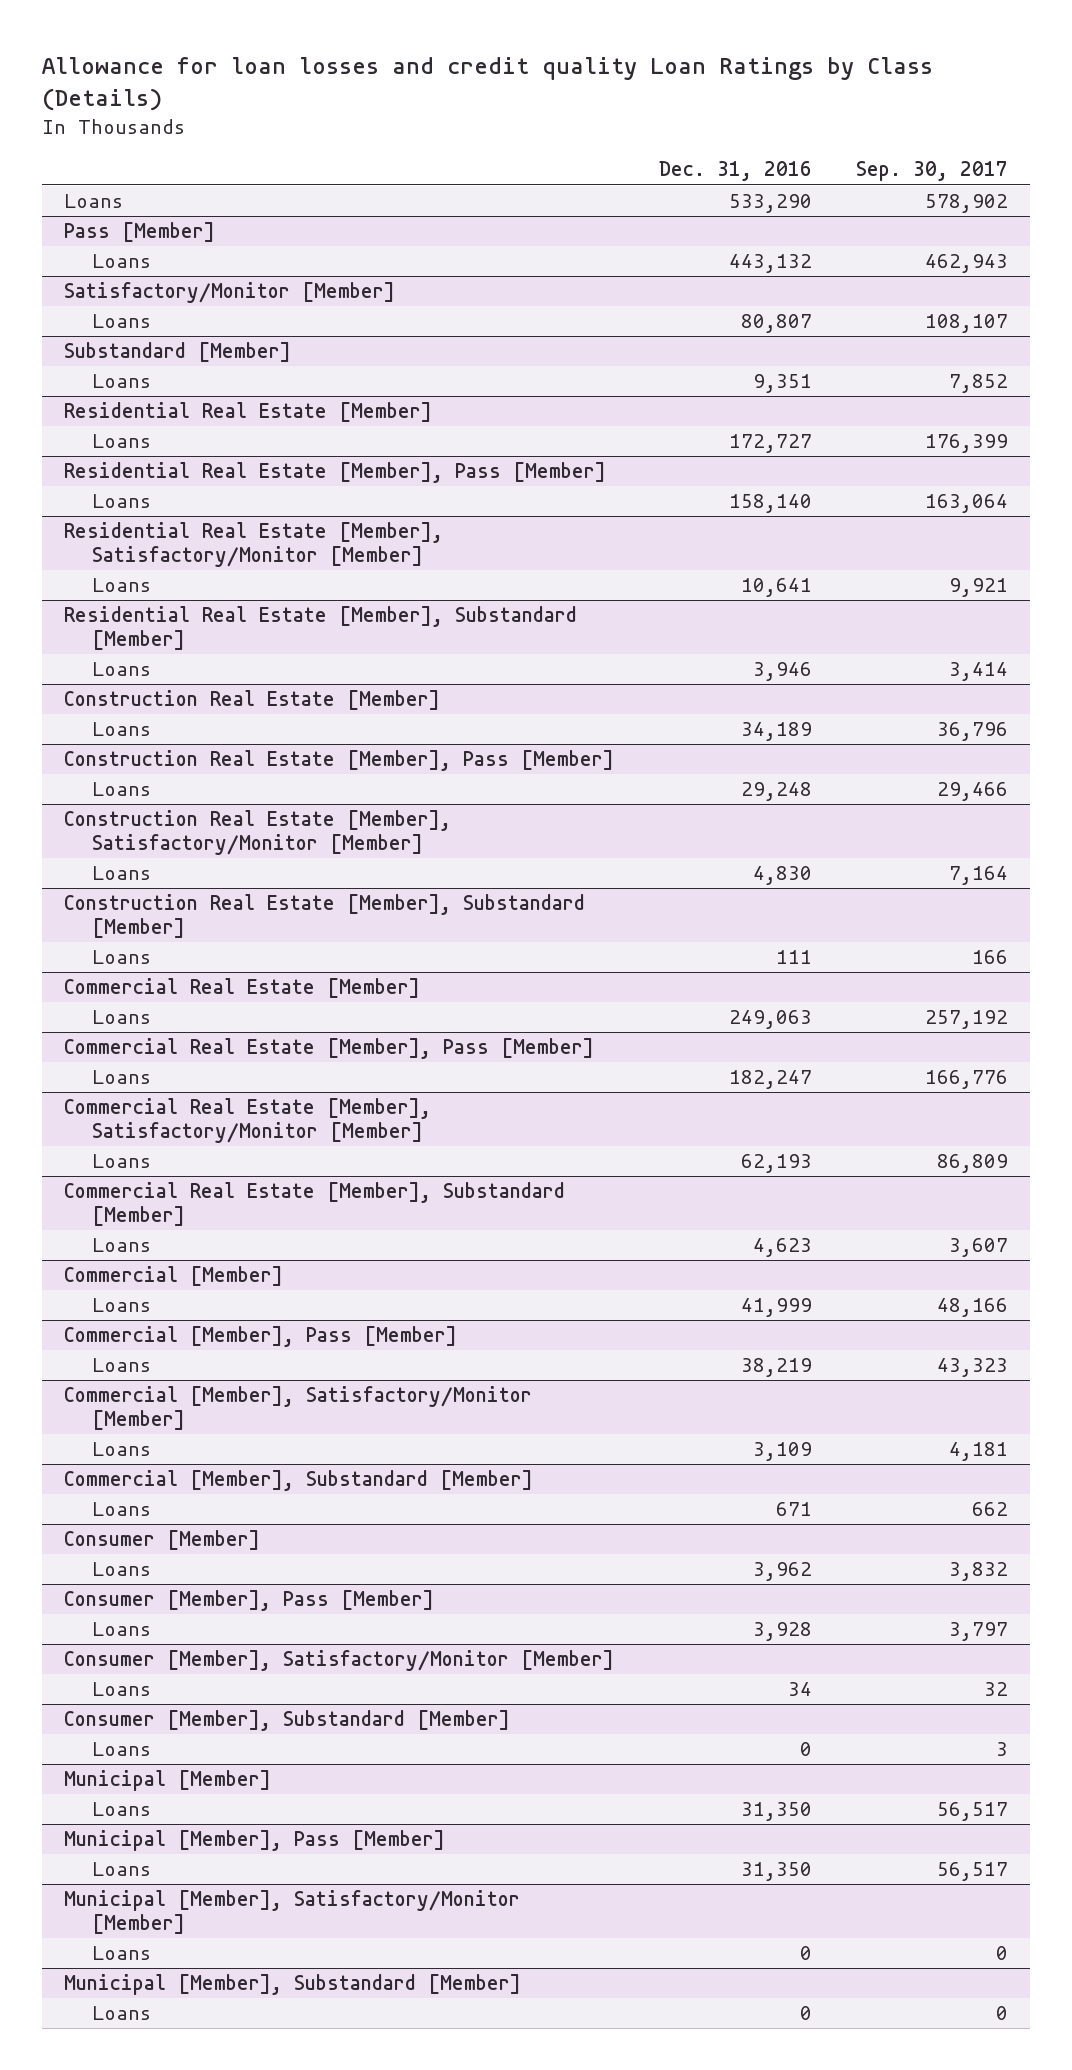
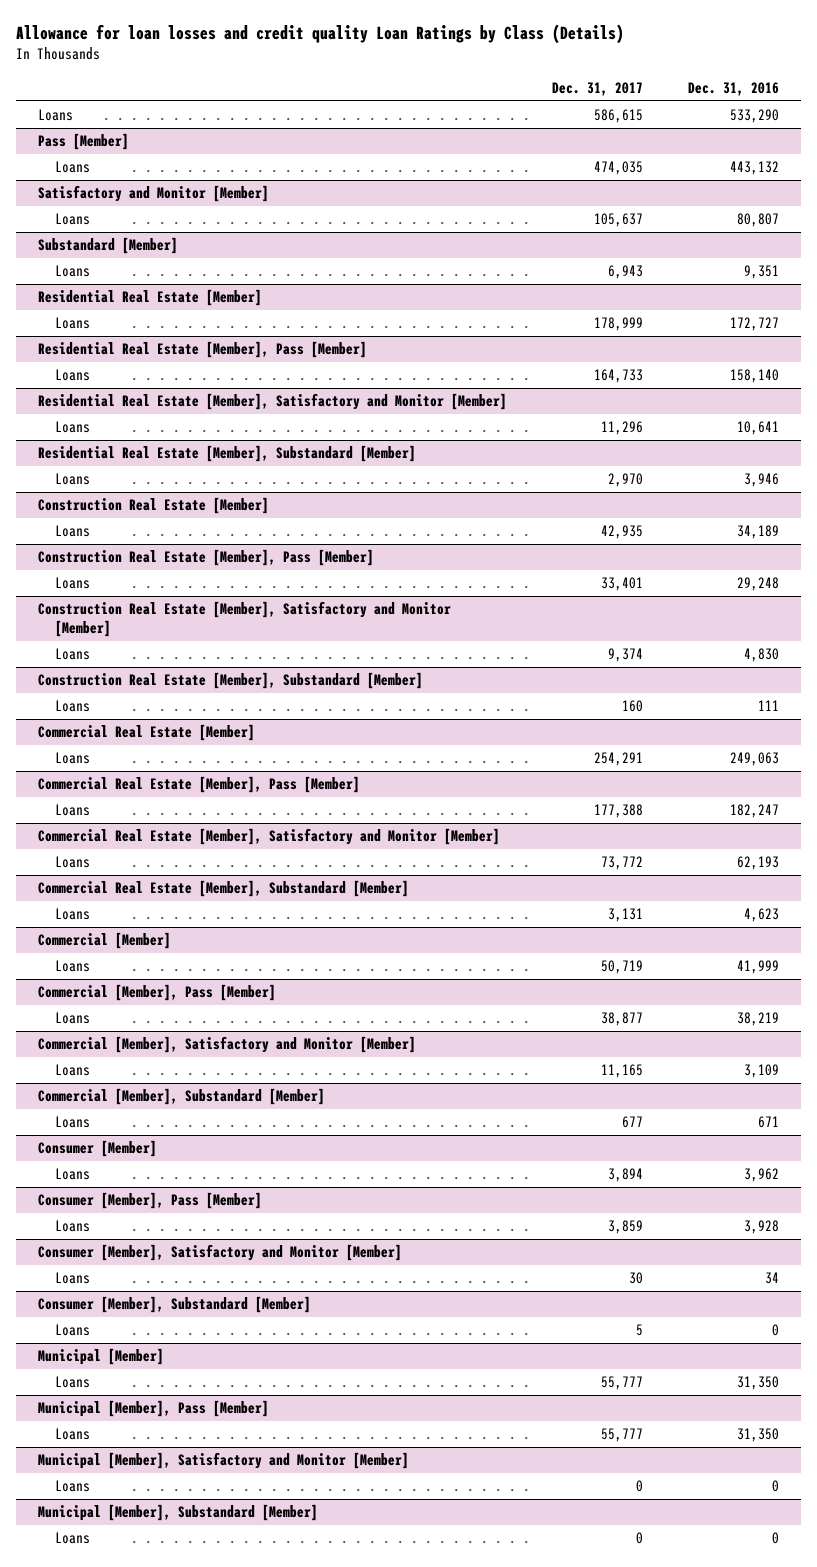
- | Dec. 31, 2016 | Sep. 30, 2017
+ | Dec. 31, 2017 | Dec. 31, 2016
- Satisfactory/Monitor [Member]
+ Satisfactory and Monitor [Member]
- Residential Real Estate [Member], Satisfactory/Monitor [Member]
+ Residential Real Estate [Member], Satisfactory and Monitor [Member]
- Construction Real Estate [Member], Satisfactory/Monitor [Member]
+ Construction Real Estate [Member], Satisfactory and Monitor [Member]
- Commercial Real Estate [Member], Satisfactory/Monitor [Member]
+ Commercial Real Estate [Member], Satisfactory and Monitor [Member]
- Commercial [Member], Satisfactory/Monitor [Member]
+ Commercial [Member], Satisfactory and Monitor [Member]
- Consumer [Member], Satisfactory/Monitor [Member]
+ Consumer [Member], Satisfactory and Monitor [Member]
- Municipal [Member], Satisfactory/Monitor [Member]
+ Municipal [Member], Satisfactory and Monitor [Member]

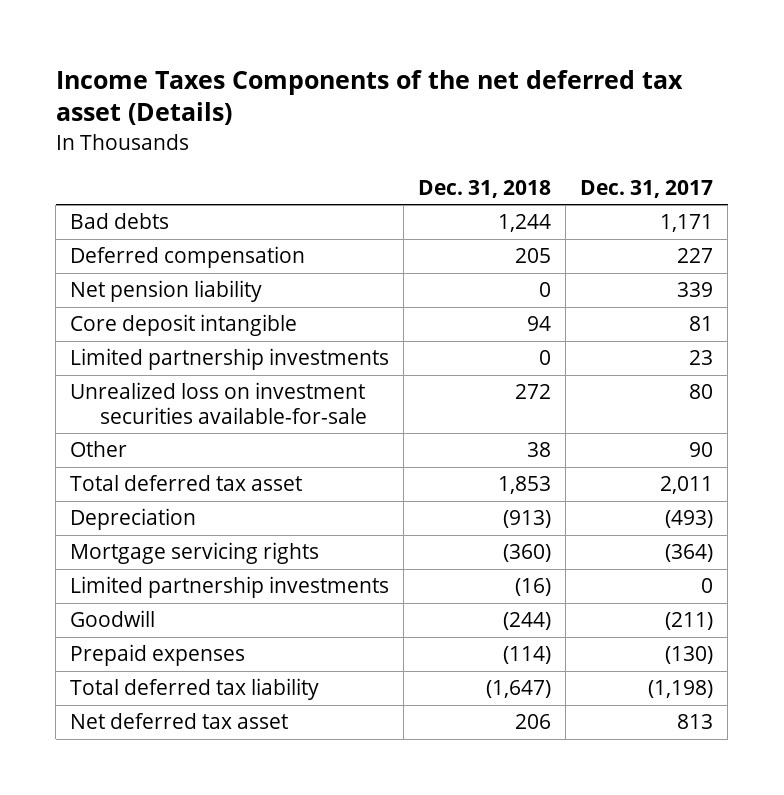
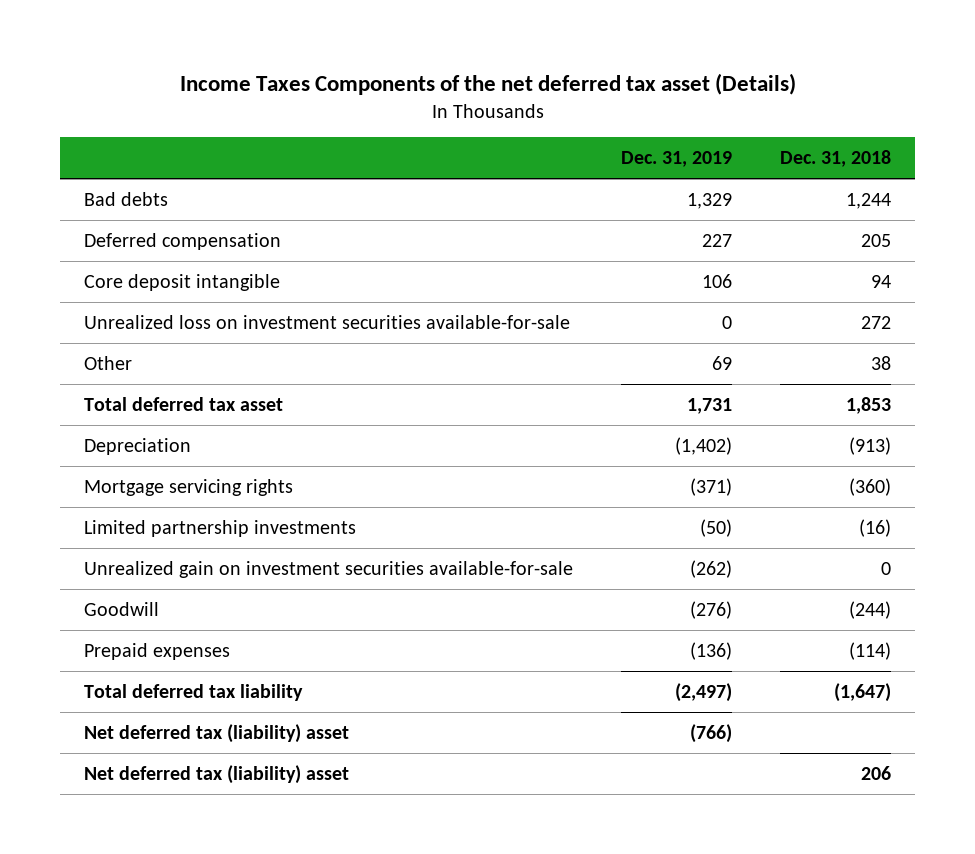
- | Dec. 31, 2018 | Dec. 31, 2017
+ | Dec. 31, 2019 | Dec. 31, 2018
- Net pension liability | 0 | 339
- Limited partnership investments | 0 | 23
+ Unrealized gain on investment securities available-for-sale | (262) | 0
- Net deferred tax asset | 206 | 813
+ Net deferred tax (liability) asset | (766) |
+ Net deferred tax (liability) asset | | 206

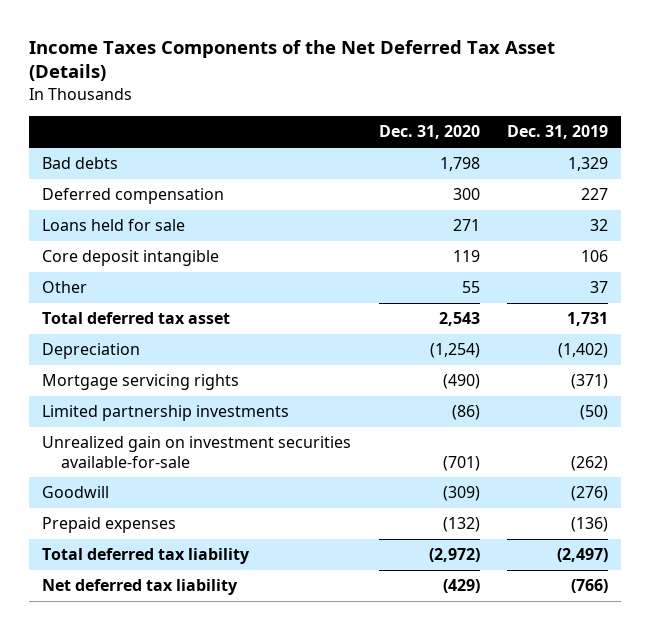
- Income Taxes Components of the net deferred tax asset (Details)
+ Income Taxes Components of the Net Deferred Tax Asset (Details)
- | Dec. 31, 2019 | Dec. 31, 2018
+ | Dec. 31, 2020 | Dec. 31, 2019
+ Loans held for sale | 271 | 32
- Unrealized loss on investment securities available-for-sale | 0 | 272
- Other | 69 | 38
+ Other | 55 | 37
- Net deferred tax (liability) asset | (766) |
- Net deferred tax (liability) asset | | 206
+ Net deferred tax liability | (429) | (766)

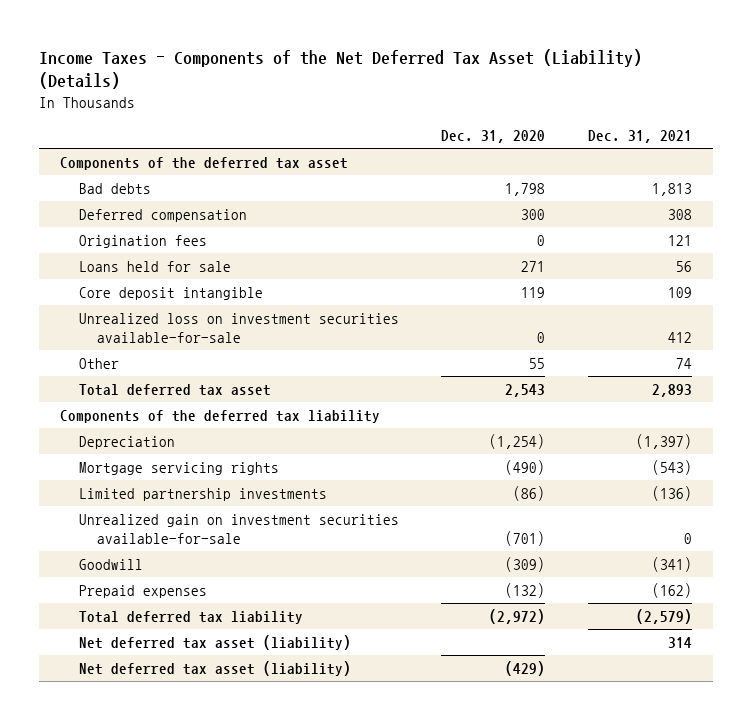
- Income Taxes Components of the Net Deferred Tax Asset (Details)
+ Income Taxes - Components of the Net Deferred Tax Asset (Liability) (Details)
- | Dec. 31, 2020 | Dec. 31, 2019
+ | Dec. 31, 2020 | Dec. 31, 2021
+ Components of the deferred tax asset
+ Origination fees | 0 | 121
+ Unrealized loss on investment securities available-for-sale | 0 | 412
+ Components of the deferred tax liability
- Net deferred tax liability | (429) | (766)
+ Net deferred tax asset (liability) | | 314
+ Net deferred tax asset (liability) | (429) |

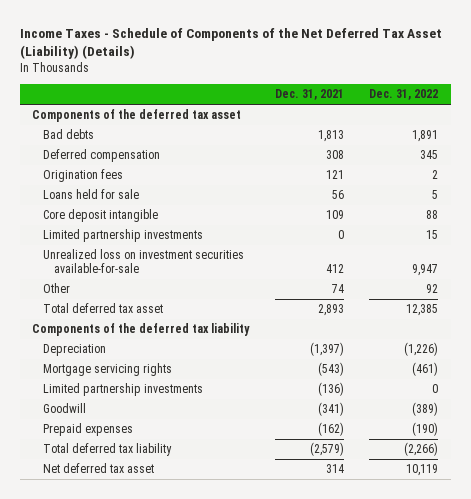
- Income Taxes - Components of the Net Deferred Tax Asset (Liability) (Details)
+ Income Taxes - Schedule of Components of the Net Deferred Tax Asset (Liability) (Details)
- | Dec. 31, 2020 | Dec. 31, 2021
+ | Dec. 31, 2021 | Dec. 31, 2022
+ Limited partnership investments | 0 | 15
- Unrealized gain on investment securities available-for-sale | (701) | 0
- Net deferred tax asset (liability) | | 314
- Net deferred tax asset (liability) | (429) |
+ Net deferred tax asset | 314 | 10,119

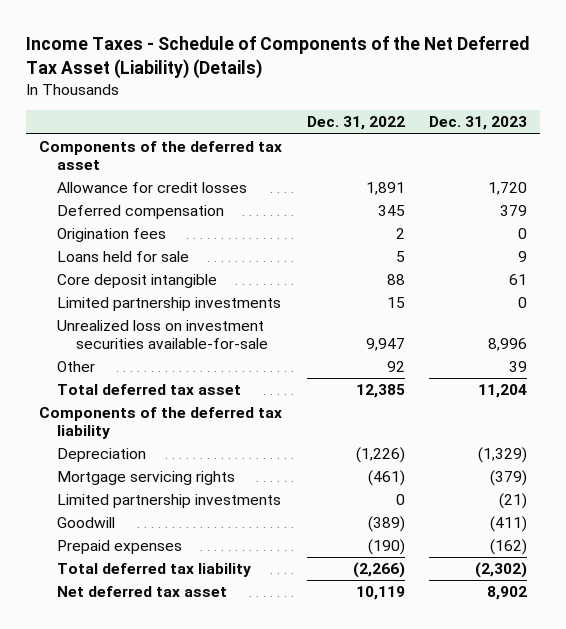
- | Dec. 31, 2021 | Dec. 31, 2022
+ | Dec. 31, 2022 | Dec. 31, 2023
- Bad debts | 1,813 | 1,891
+ Allowance for credit losses | 1,891 | 1,720

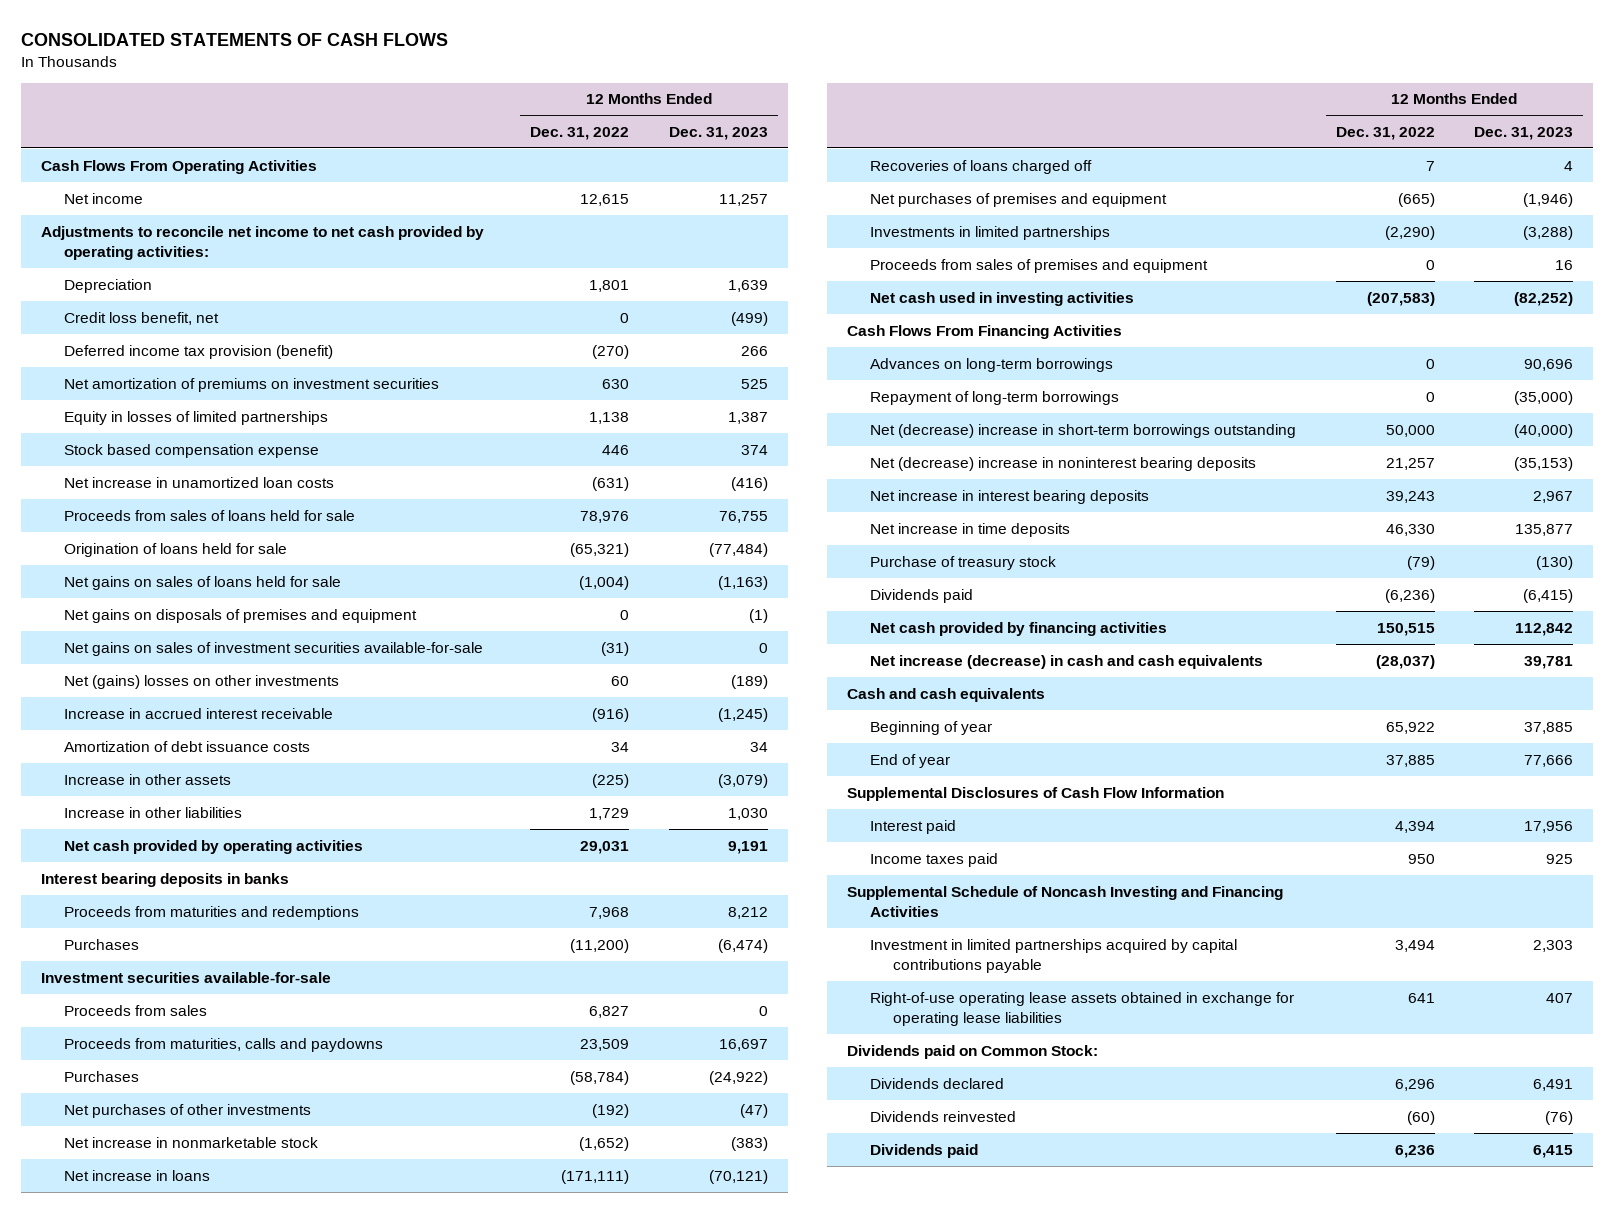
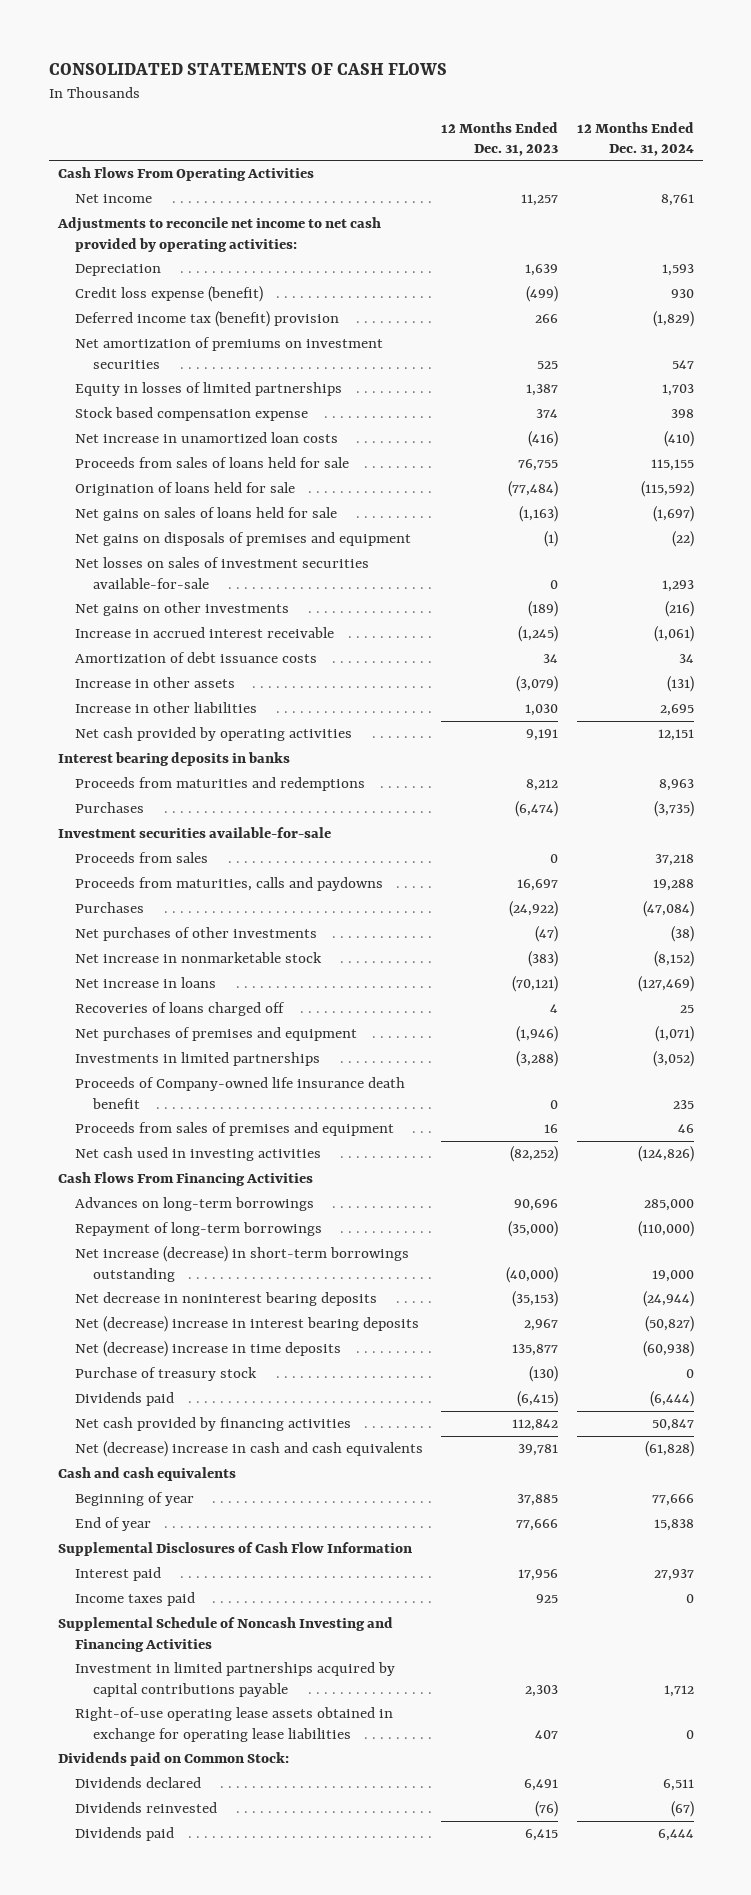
- | 12 Months Ended Dec. 31, 2022 | 12 Months Ended Dec. 31, 2023
+ | 12 Months Ended Dec. 31, 2023 | 12 Months Ended Dec. 31, 2024
- Credit loss benefit, net | 0 | (499)
- Deferred income tax provision (benefit) | (270) | 266
+ Credit loss expense (benefit) | (499) | 930
+ Deferred income tax (benefit) provision | 266 | (1,829)
- Net gains on sales of investment securities available-for-sale | (31) | 0
- Net (gains) losses on other investments | 60 | (189)
+ Net losses on sales of investment securities available-for-sale | 0 | 1,293
+ Net gains on other investments | (189) | (216)
+ Proceeds of Company-owned life insurance death benefit | 0 | 235
- Net (decrease) increase in short-term borrowings outstanding | 50,000 | (40,000)
- Net (decrease) increase in noninterest bearing deposits | 21,257 | (35,153)
- Net increase in interest bearing deposits | 39,243 | 2,967
- Net increase in time deposits | 46,330 | 135,877
+ Net increase (decrease) in short-term borrowings outstanding | (40,000) | 19,000
+ Net decrease in noninterest bearing deposits | (35,153) | (24,944)
+ Net (decrease) increase in interest bearing deposits | 2,967 | (50,827)
+ Net (decrease) increase in time deposits | 135,877 | (60,938)
- Net increase (decrease) in cash and cash equivalents | (28,037) | 39,781
+ Net (decrease) increase in cash and cash equivalents | 39,781 | (61,828)

